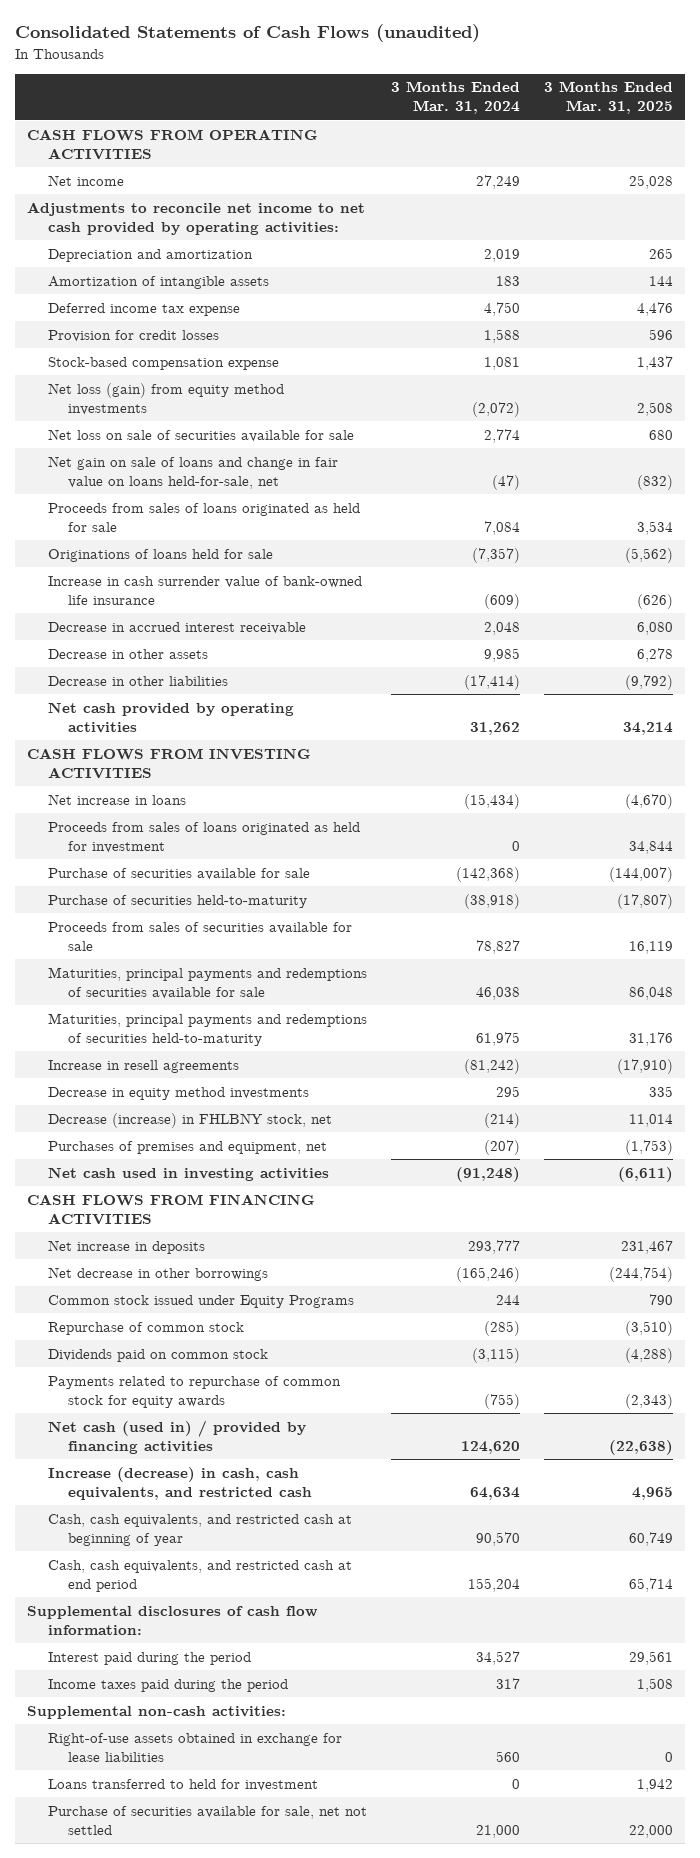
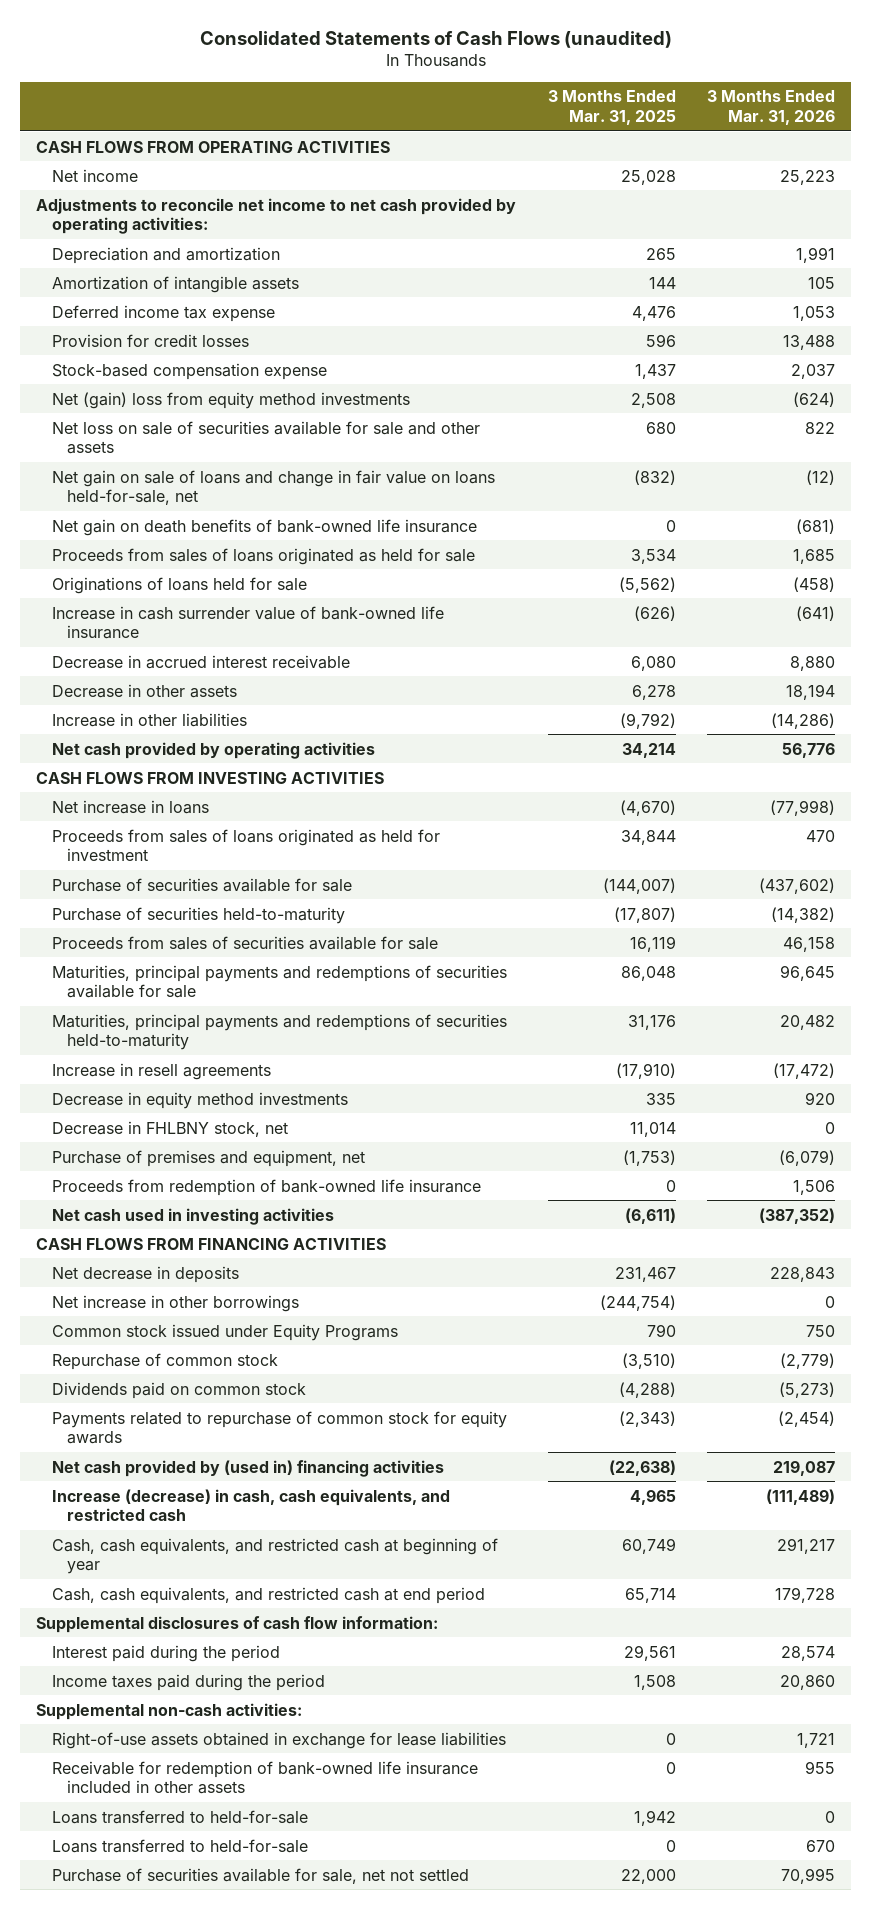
- | 3 Months Ended Mar. 31, 2024 | 3 Months Ended Mar. 31, 2025
+ | 3 Months Ended Mar. 31, 2025 | 3 Months Ended Mar. 31, 2026
- Net loss (gain) from equity method investments | (2,072) | 2,508
- Net loss on sale of securities available for sale | 2,774 | 680
+ Net (gain) loss from equity method investments | 2,508 | (624)
+ Net loss on sale of securities available for sale and other assets | 680 | 822
+ Net gain on death benefits of bank-owned life insurance | 0 | (681)
- Decrease in other liabilities | (17,414) | (9,792)
+ Increase in other liabilities | (9,792) | (14,286)
- Decrease (increase) in FHLBNY stock, net | (214) | 11,014
- Purchases of premises and equipment, net | (207) | (1,753)
+ Decrease in FHLBNY stock, net | 11,014 | 0
+ Purchase of premises and equipment, net | (1,753) | (6,079)
+ Proceeds from redemption of bank-owned life insurance | 0 | 1,506
- Net increase in deposits | 293,777 | 231,467
- Net decrease in other borrowings | (165,246) | (244,754)
+ Net decrease in deposits | 231,467 | 228,843
+ Net increase in other borrowings | (244,754) | 0
- Net cash (used in) / provided by financing activities | 124,620 | (22,638)
+ Net cash provided by (used in) financing activities | (22,638) | 219,087
- Loans transferred to held for investment | 0 | 1,942
+ Receivable for redemption of bank-owned life insurance included in other assets | 0 | 955
+ Loans transferred to held-for-sale | 1,942 | 0
+ Loans transferred to held-for-sale | 0 | 670

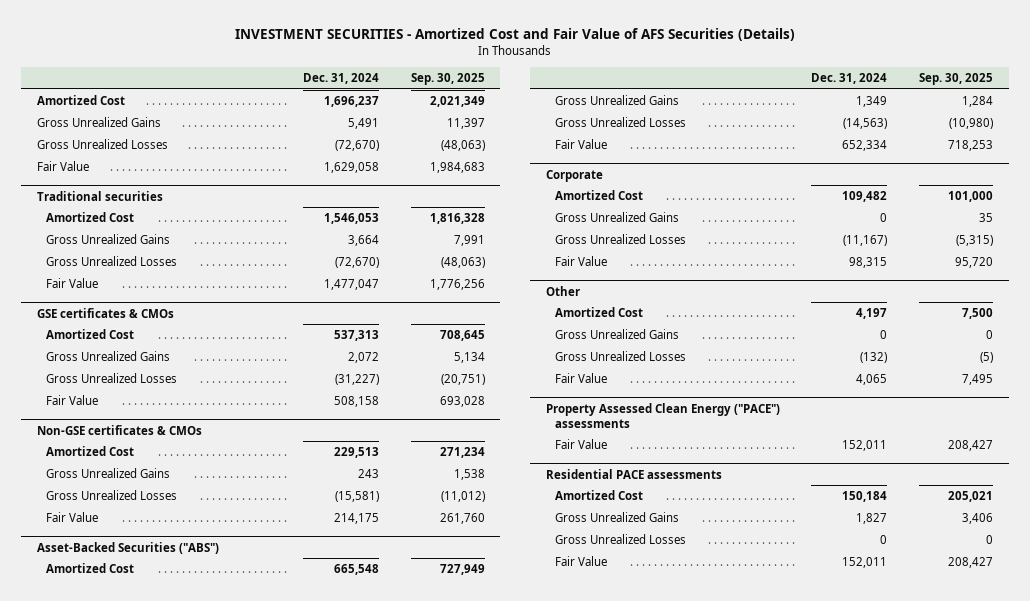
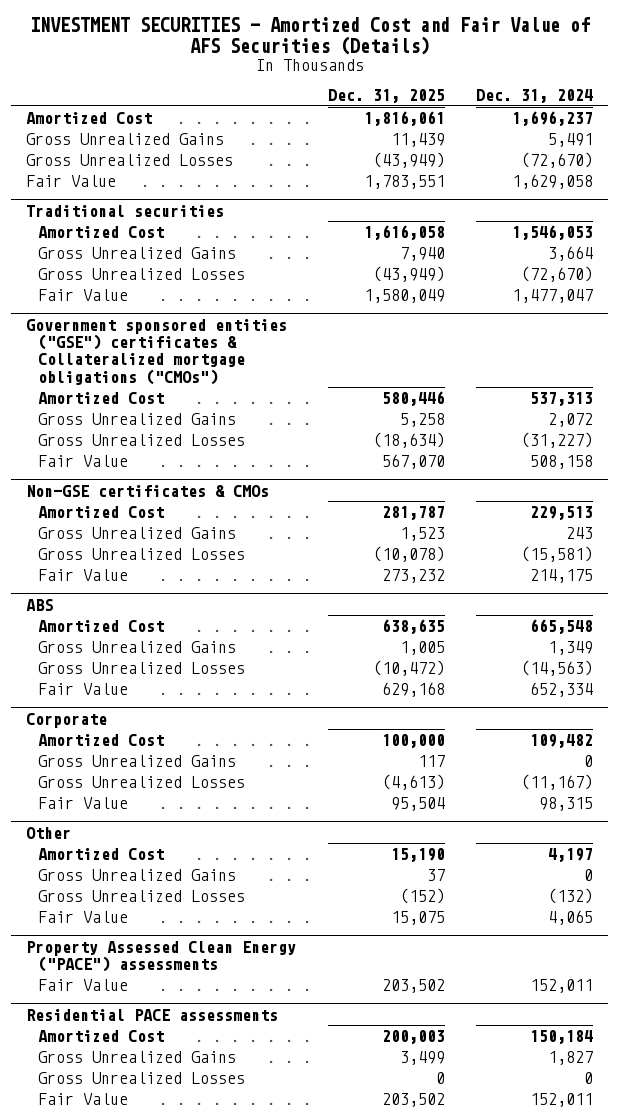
- | Dec. 31, 2024 | Sep. 30, 2025
+ | Dec. 31, 2025 | Dec. 31, 2024
- GSE certificates & CMOs
+ Government sponsored entities ("GSE") certificates & Collateralized mortgage obligations ("CMOs")
- Asset-Backed Securities ("ABS")
+ ABS

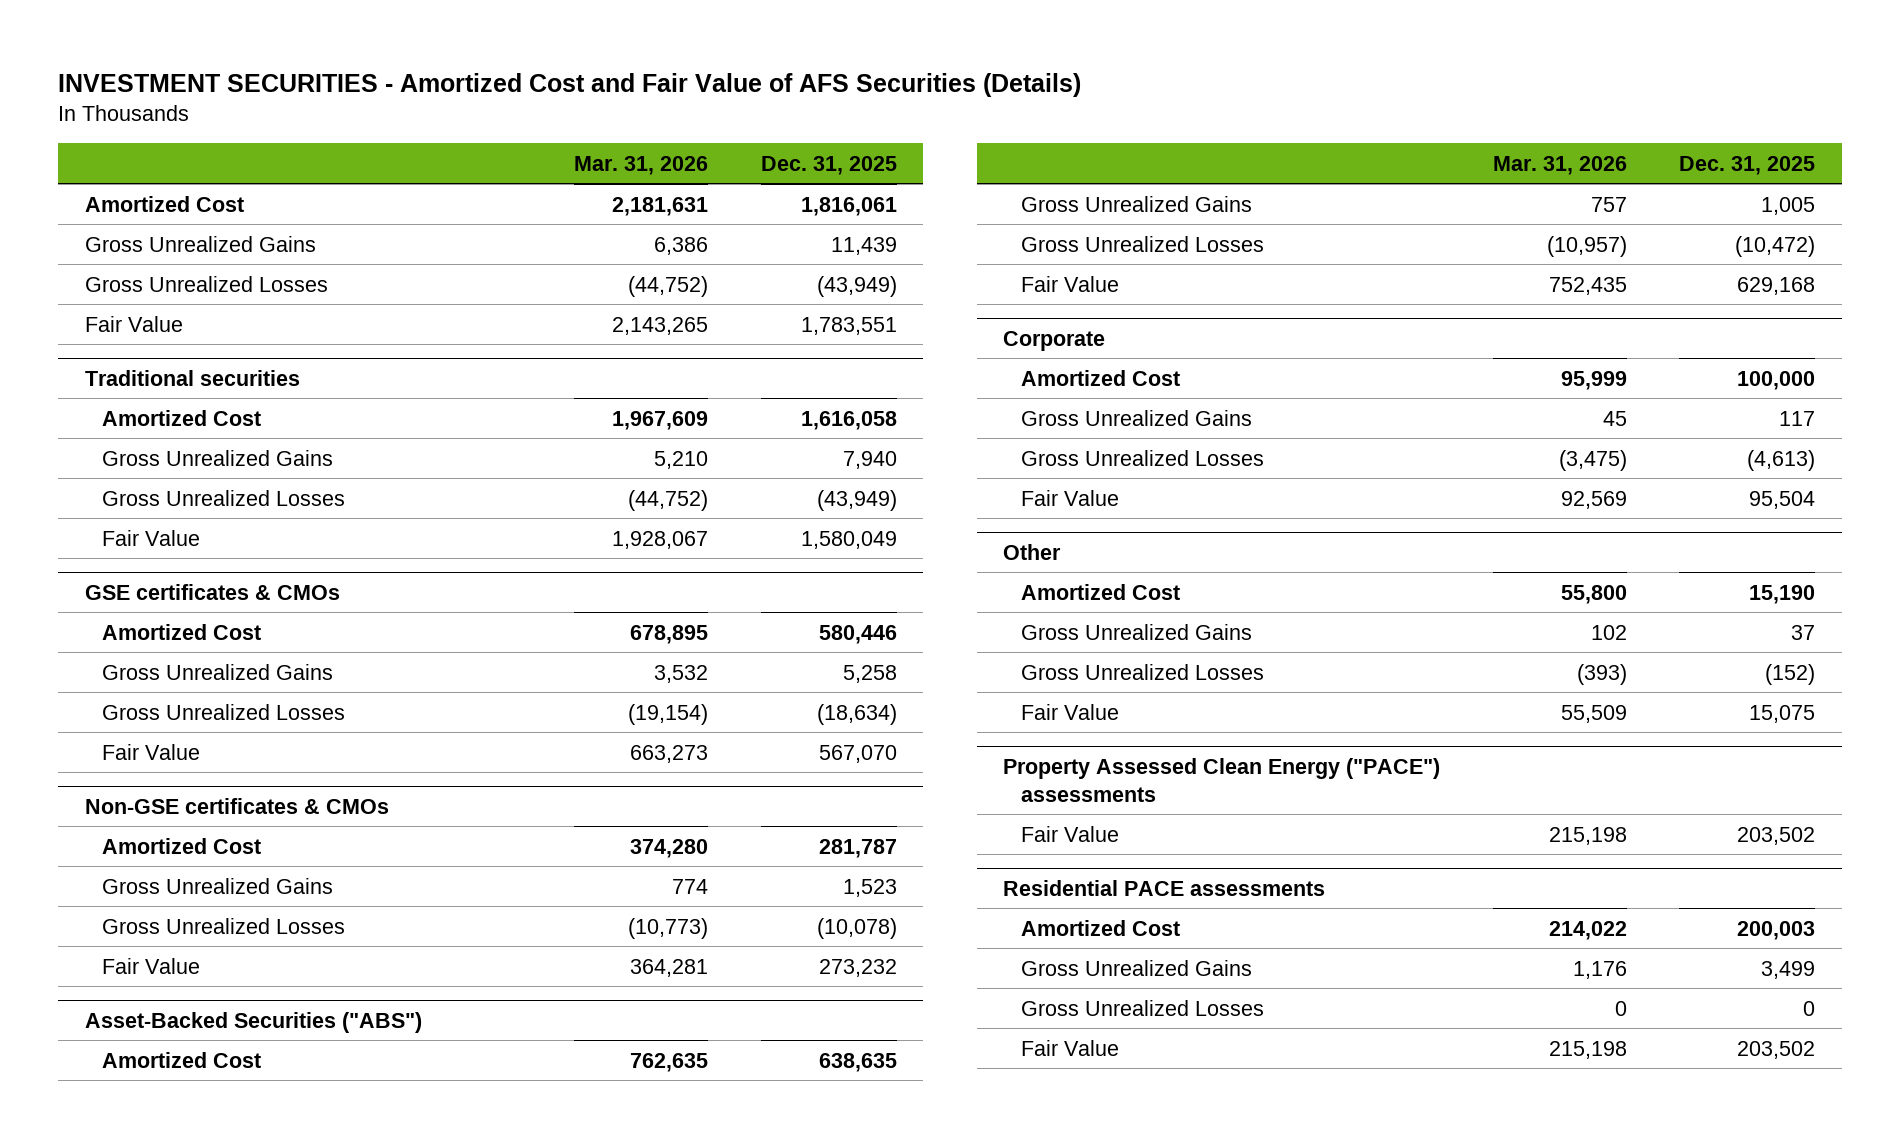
- | Dec. 31, 2025 | Dec. 31, 2024
+ | Mar. 31, 2026 | Dec. 31, 2025
- Government sponsored entities ("GSE") certificates & Collateralized mortgage obligations ("CMOs")
+ GSE certificates & CMOs
- ABS
+ Asset-Backed Securities ("ABS")

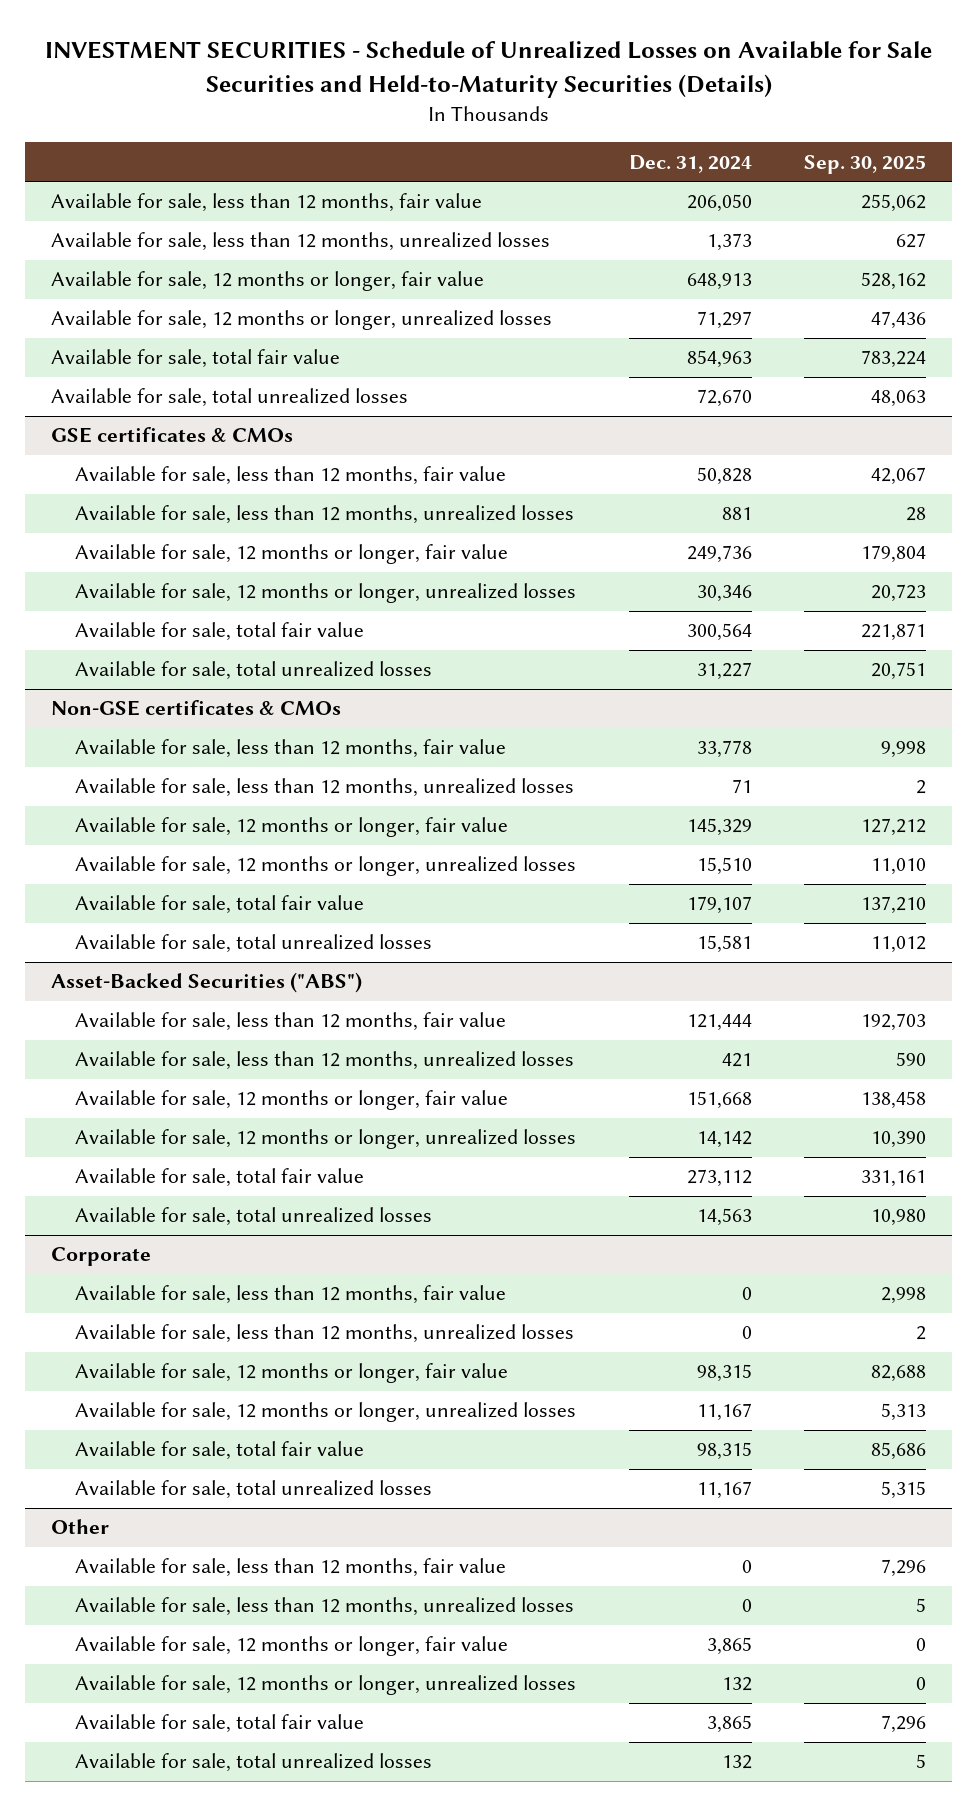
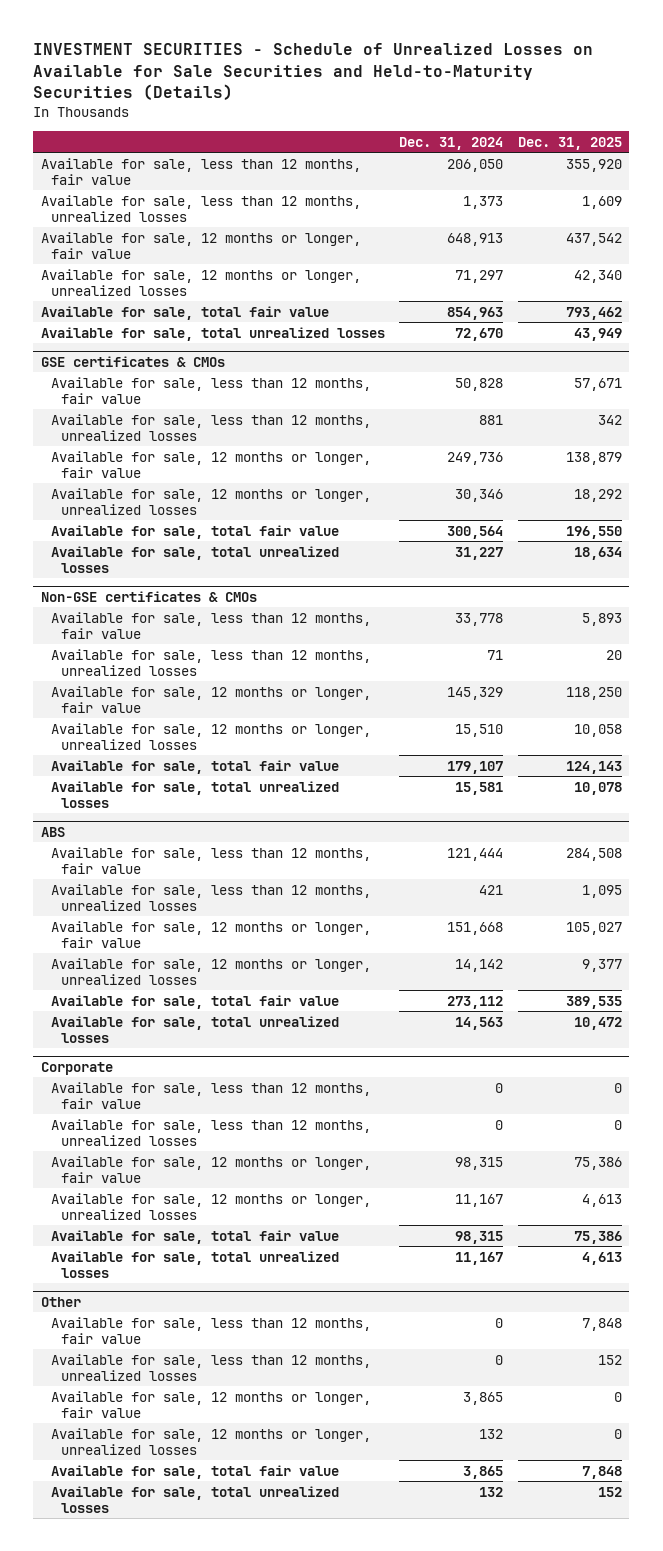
- | Dec. 31, 2024 | Sep. 30, 2025
+ | Dec. 31, 2024 | Dec. 31, 2025
- Asset-Backed Securities ("ABS")
+ ABS

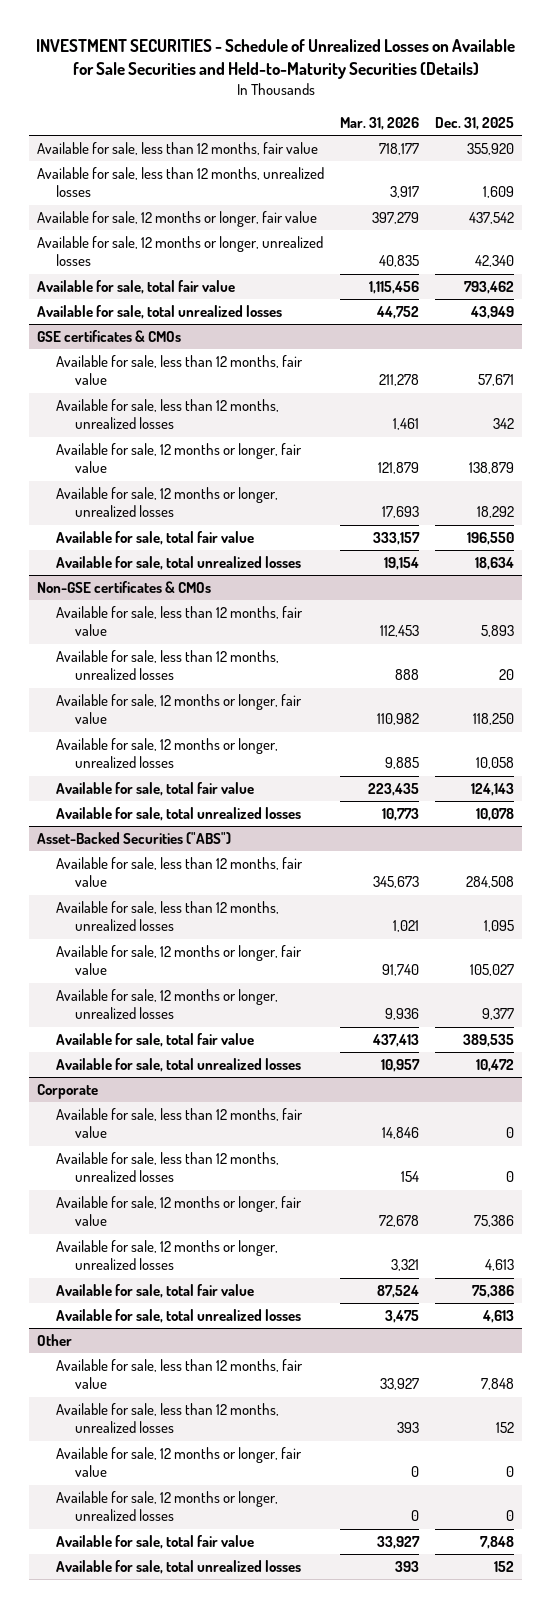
- | Dec. 31, 2024 | Dec. 31, 2025
+ | Mar. 31, 2026 | Dec. 31, 2025
- ABS
+ Asset-Backed Securities ("ABS")

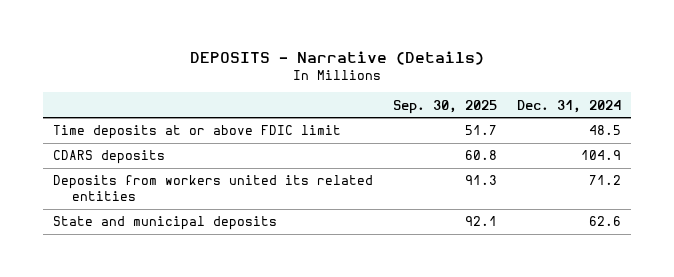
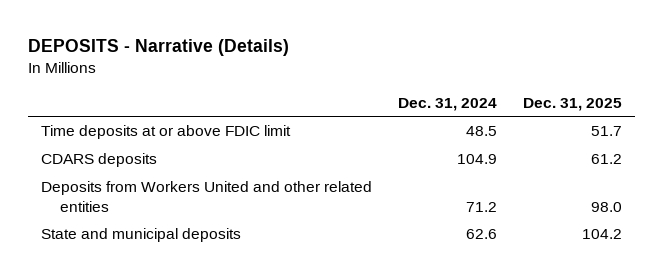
- | Sep. 30, 2025 | Dec. 31, 2024
+ | Dec. 31, 2024 | Dec. 31, 2025
- Deposits from workers united its related entities | 91.3 | 71.2
+ Deposits from Workers United and other related entities | 71.2 | 98.0

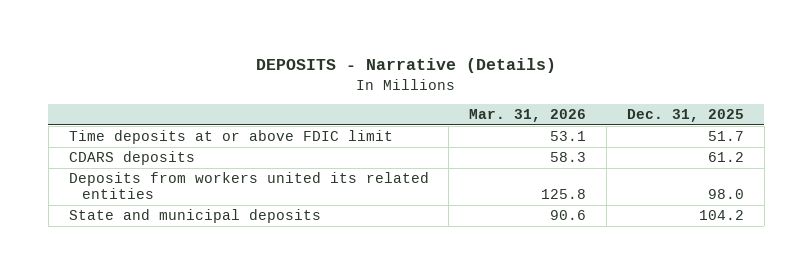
- | Dec. 31, 2024 | Dec. 31, 2025
+ | Mar. 31, 2026 | Dec. 31, 2025
- Deposits from Workers United and other related entities | 71.2 | 98.0
+ Deposits from workers united its related entities | 125.8 | 98.0

